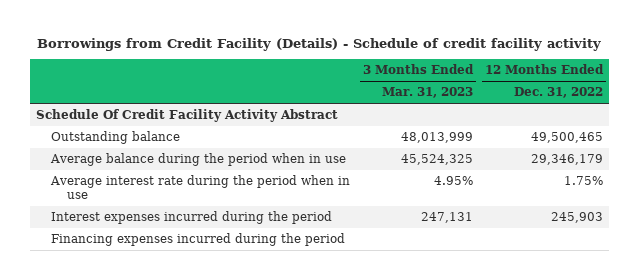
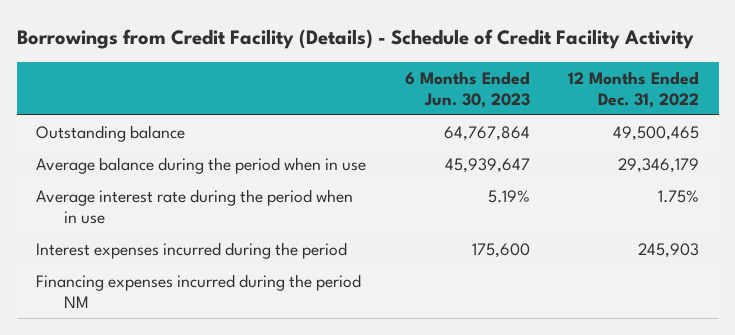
- Borrowings from Credit Facility (Details) - Schedule of credit facility activity
+ Borrowings from Credit Facility (Details) - Schedule of Credit Facility Activity
- | 3 Months Ended Mar. 31, 2023 | 12 Months Ended Dec. 31, 2022
+ | 6 Months Ended Jun. 30, 2023 | 12 Months Ended Dec. 31, 2022
- Schedule Of Credit Facility Activity Abstract
- Financing expenses incurred during the period
+ Financing expenses incurred during the period NM

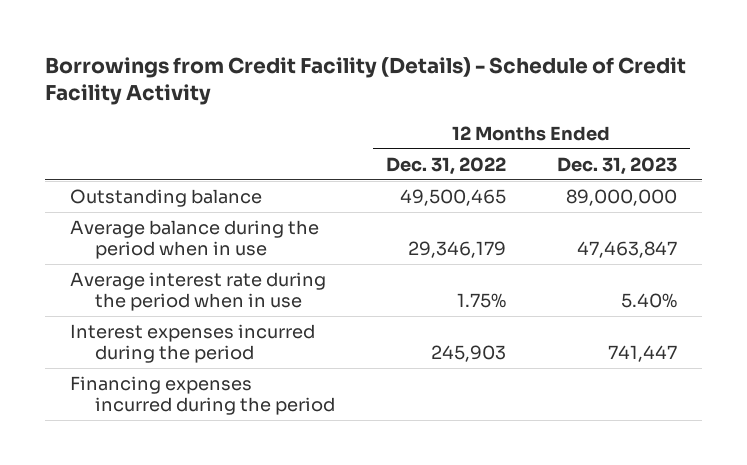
- | 6 Months Ended Jun. 30, 2023 | 12 Months Ended Dec. 31, 2022
+ | 12 Months Ended Dec. 31, 2022 | 12 Months Ended Dec. 31, 2023
- Financing expenses incurred during the period NM
+ Financing expenses incurred during the period

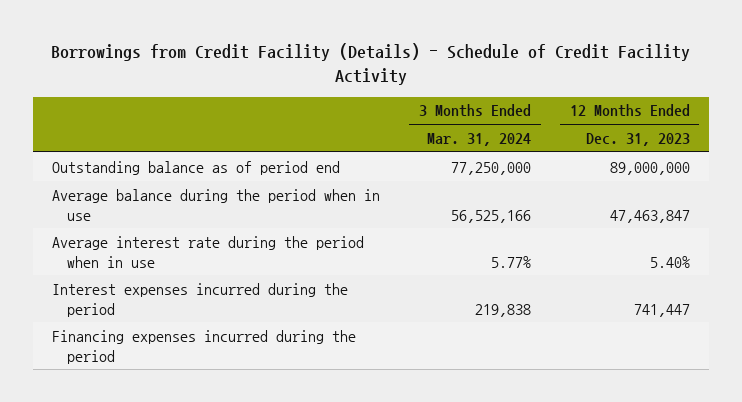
- | 12 Months Ended Dec. 31, 2022 | 12 Months Ended Dec. 31, 2023
+ | 3 Months Ended Mar. 31, 2024 | 12 Months Ended Dec. 31, 2023
- Outstanding balance | 49,500,465 | 89,000,000
+ Outstanding balance as of period end | 77,250,000 | 89,000,000

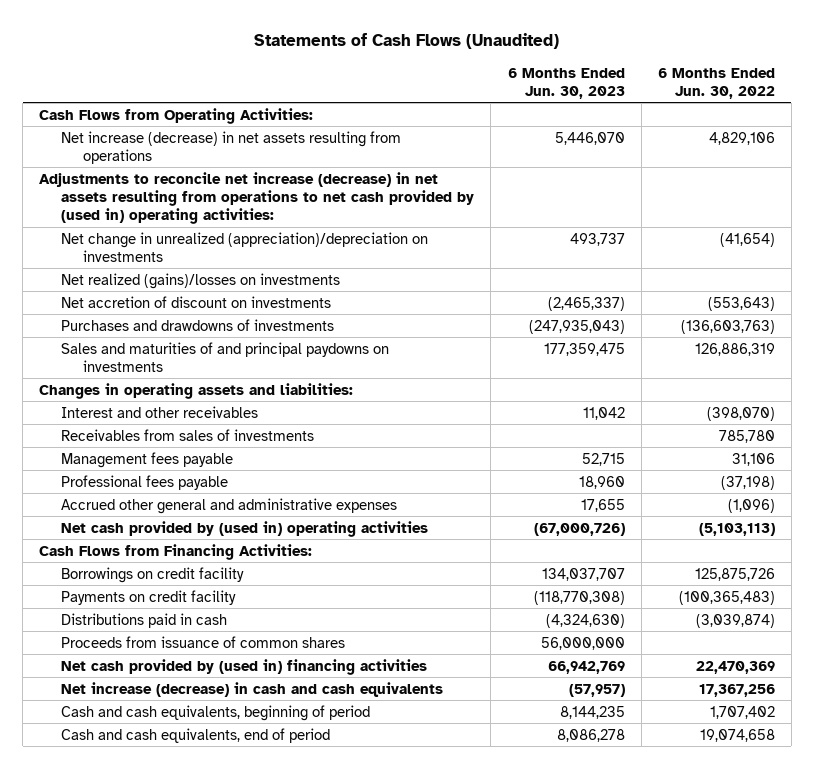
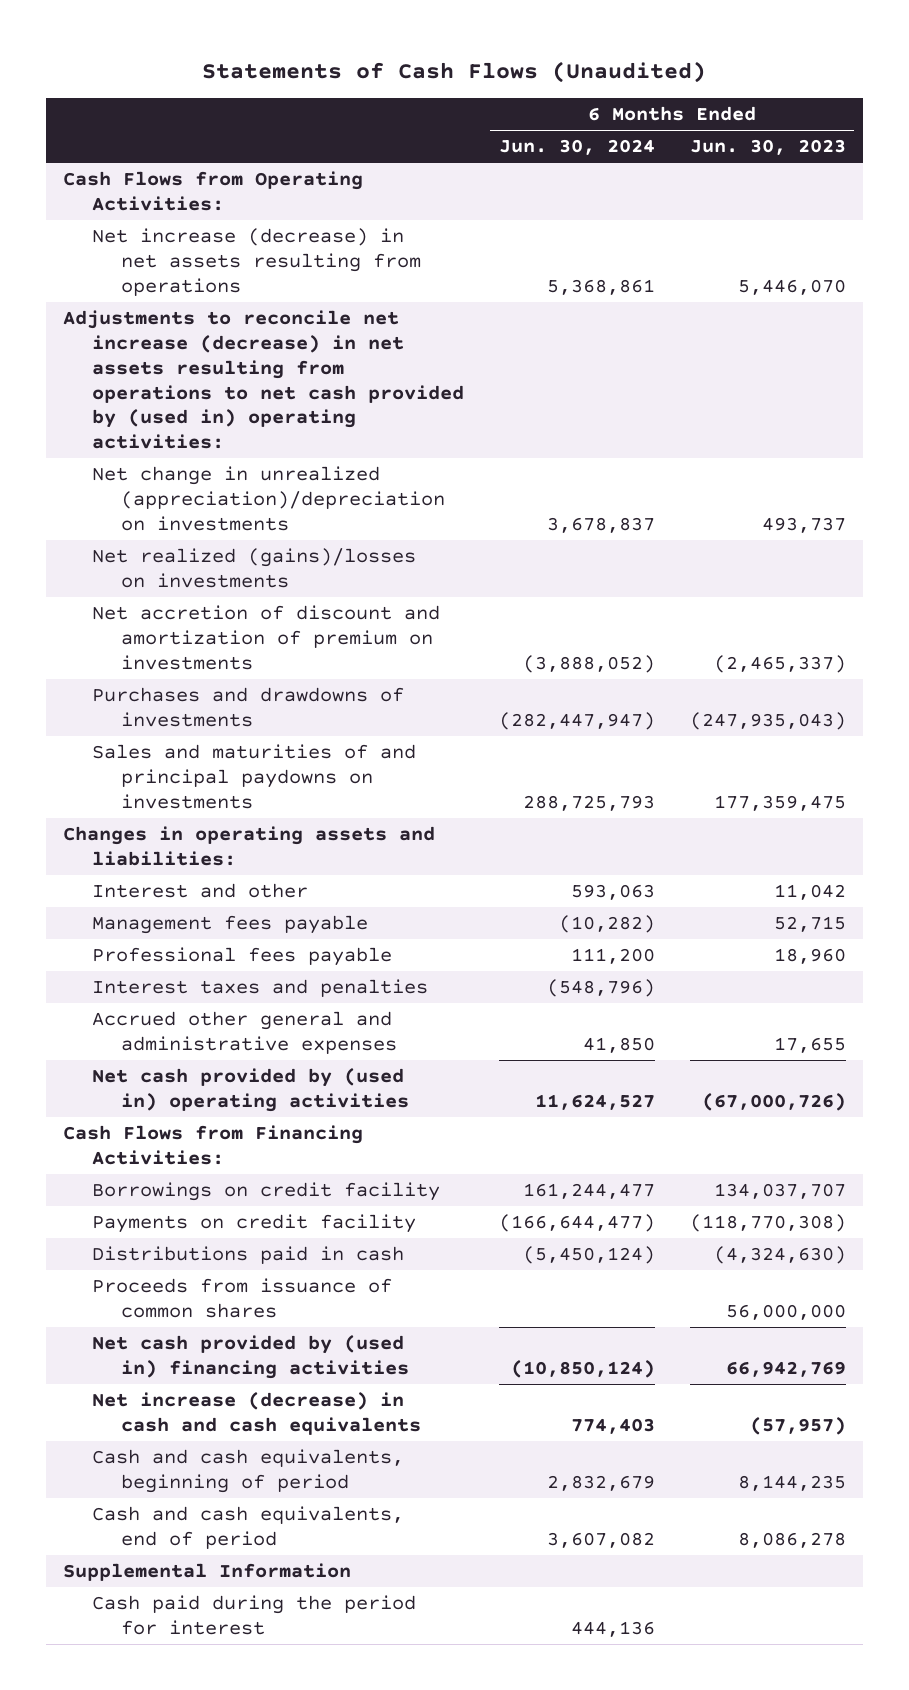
- | 6 Months Ended Jun. 30, 2023 | 6 Months Ended Jun. 30, 2022
+ | 6 Months Ended Jun. 30, 2024 | 6 Months Ended Jun. 30, 2023
- Net accretion of discount on investments | (2,465,337) | (553,643)
+ Net accretion of discount and amortization of premium on investments | (3,888,052) | (2,465,337)
- Interest and other receivables | 11,042 | (398,070)
- Receivables from sales of investments | | 785,780
+ Interest and other | 593,063 | 11,042
+ Interest taxes and penalties | (548,796) |
+ Supplemental Information
+ Cash paid during the period for interest | 444,136 |

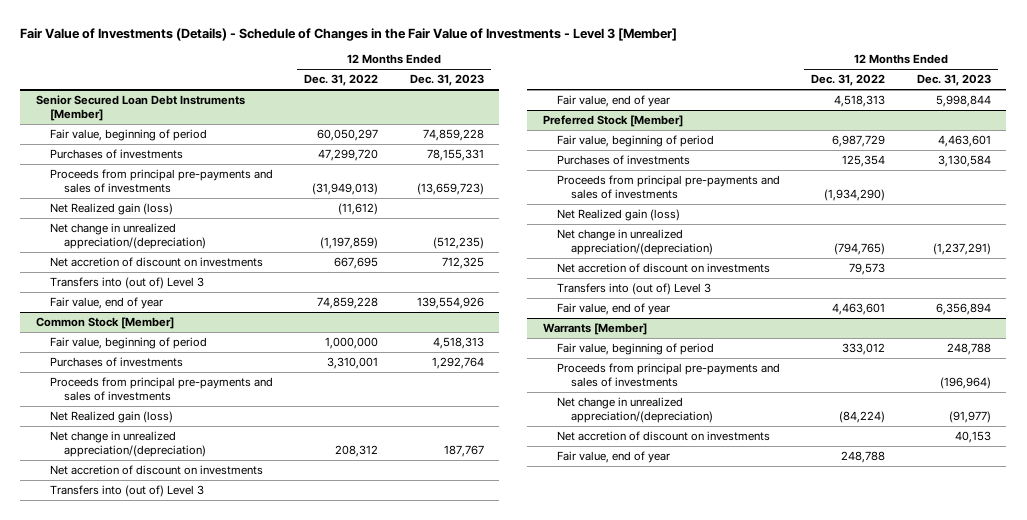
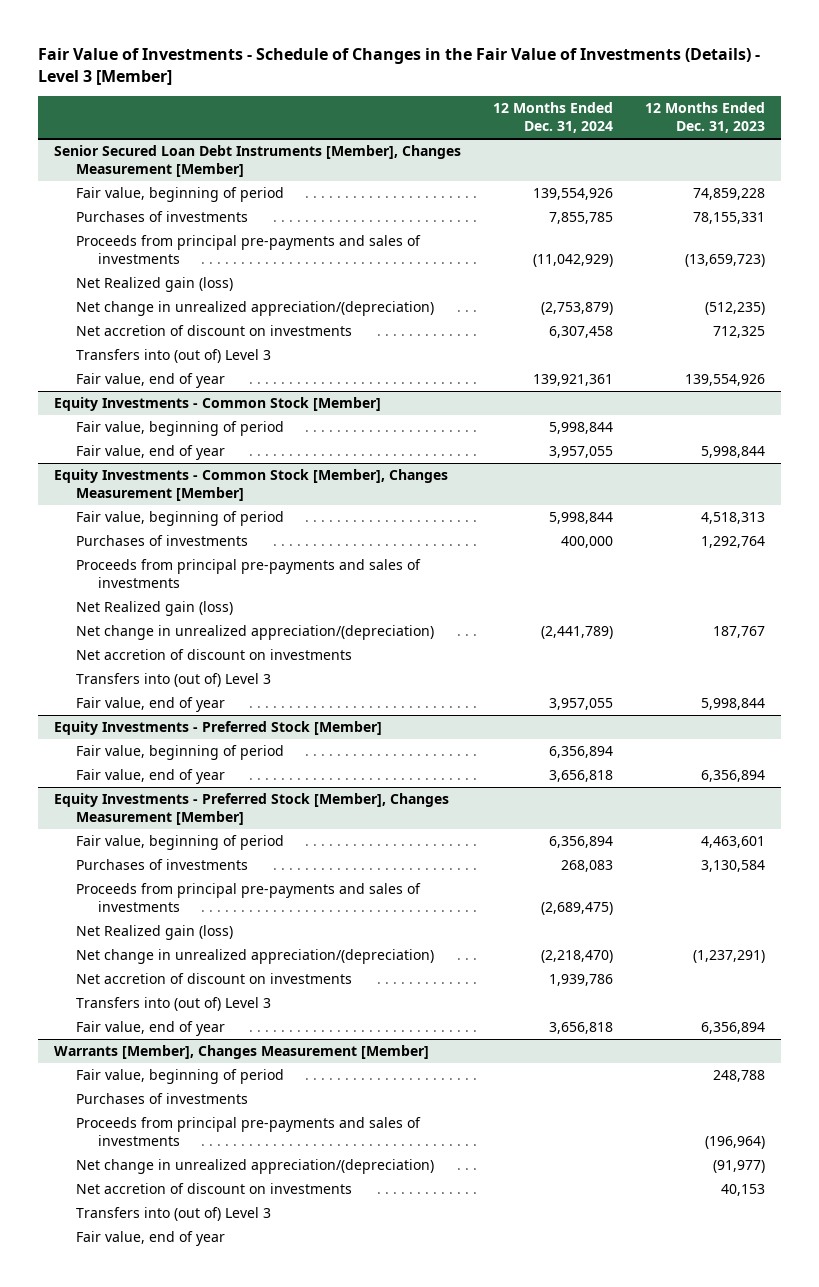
- Fair Value of Investments (Details) - Schedule of Changes in the Fair Value of Investments - Level 3 [Member]
+ Fair Value of Investments - Schedule of Changes in the Fair Value of Investments (Details) - Level 3 [Member]
- | 12 Months Ended Dec. 31, 2022 | 12 Months Ended Dec. 31, 2023
+ | 12 Months Ended Dec. 31, 2024 | 12 Months Ended Dec. 31, 2023
- Senior Secured Loan Debt Instruments [Member]
+ Senior Secured Loan Debt Instruments [Member], Changes Measurement [Member]
- Common Stock [Member]
+ Equity Investments - Common Stock [Member]
+ Fair value, beginning of period | 5,998,844 |
+ Fair value, end of year | 3,957,055 | 5,998,844
+ Equity Investments - Common Stock [Member], Changes Measurement [Member]
- Preferred Stock [Member]
+ Equity Investments - Preferred Stock [Member]
+ Fair value, beginning of period | 6,356,894 |
+ Fair value, end of year | 3,656,818 | 6,356,894
+ Equity Investments - Preferred Stock [Member], Changes Measurement [Member]
- Warrants [Member]
+ Warrants [Member], Changes Measurement [Member]
+ Purchases of investments
+ Transfers into (out of) Level 3

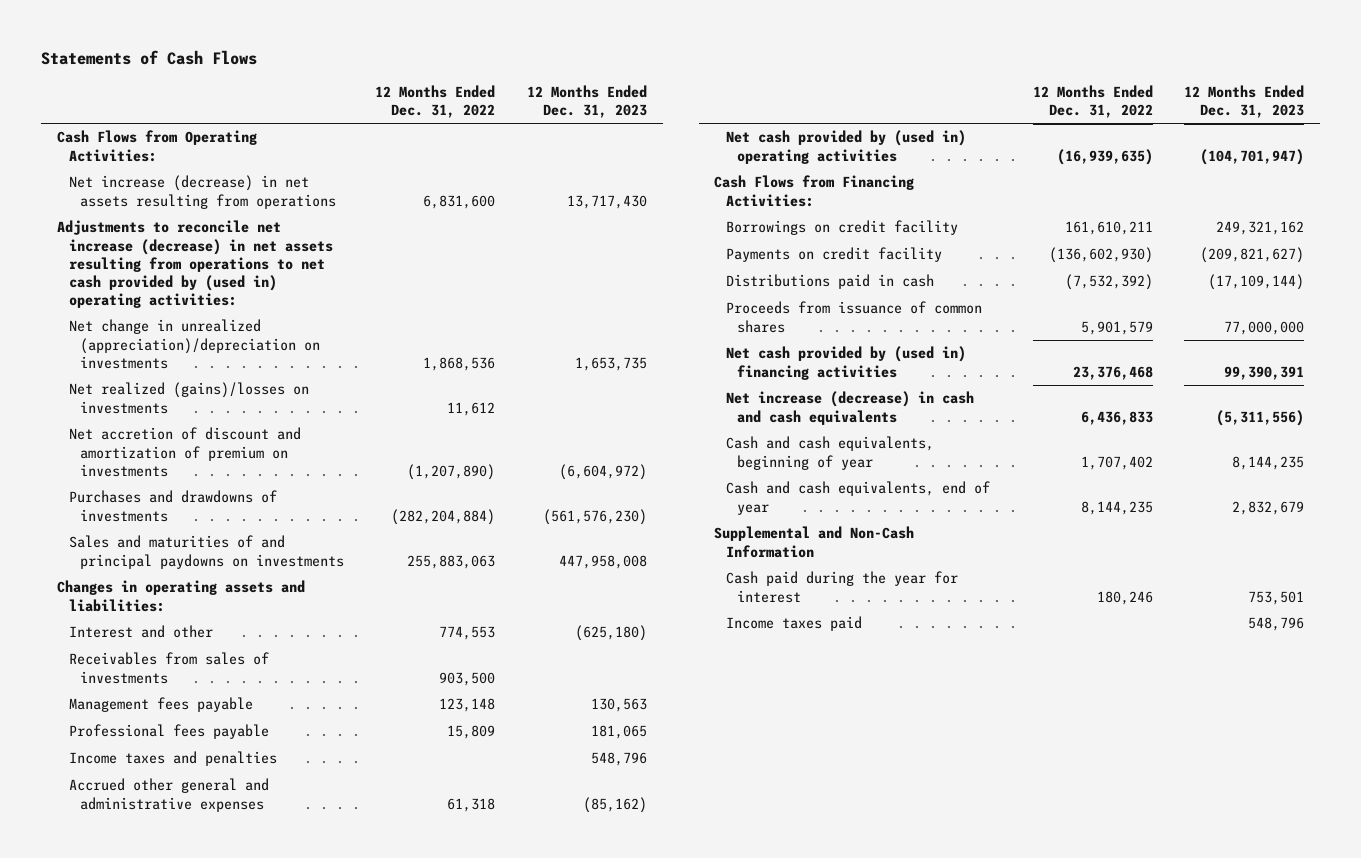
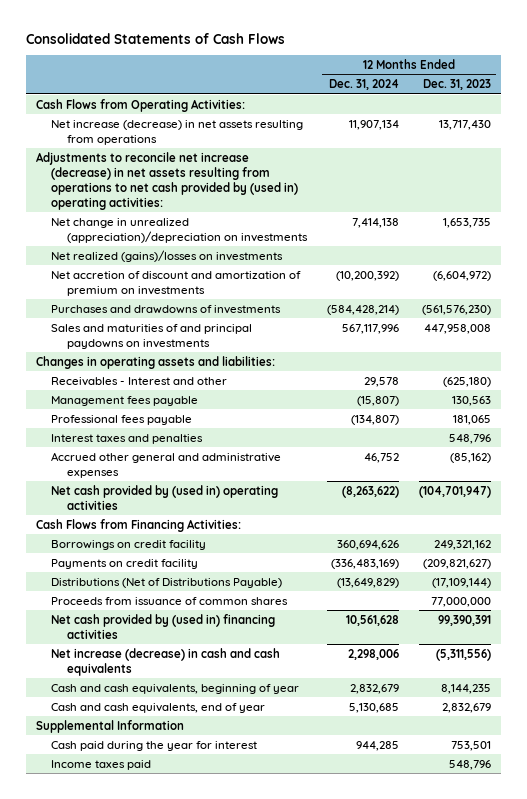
- Statements of Cash Flows
+ Consolidated Statements of Cash Flows
- | 12 Months Ended Dec. 31, 2022 | 12 Months Ended Dec. 31, 2023
+ | 12 Months Ended Dec. 31, 2024 | 12 Months Ended Dec. 31, 2023
- Interest and other | 774,553 | (625,180)
- Receivables from sales of investments | 903,500 |
+ Receivables - Interest and other | 29,578 | (625,180)
- Income taxes and penalties | | 548,796
+ Interest taxes and penalties | | 548,796
- Distributions paid in cash | (7,532,392) | (17,109,144)
+ Distributions (Net of Distributions Payable) | (13,649,829) | (17,109,144)
- Supplemental and Non-Cash Information
+ Supplemental Information

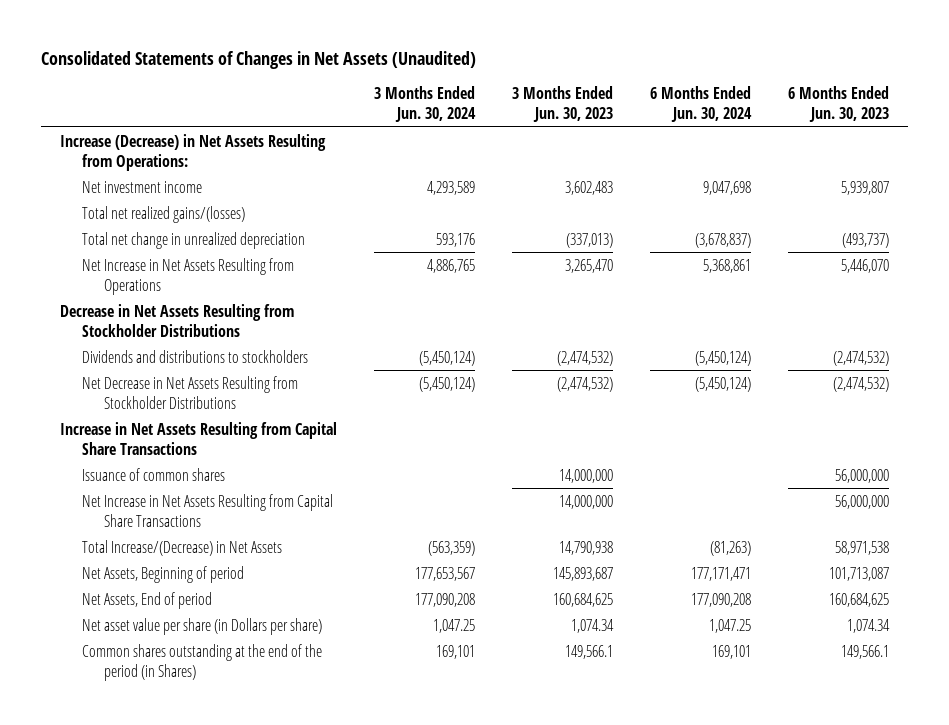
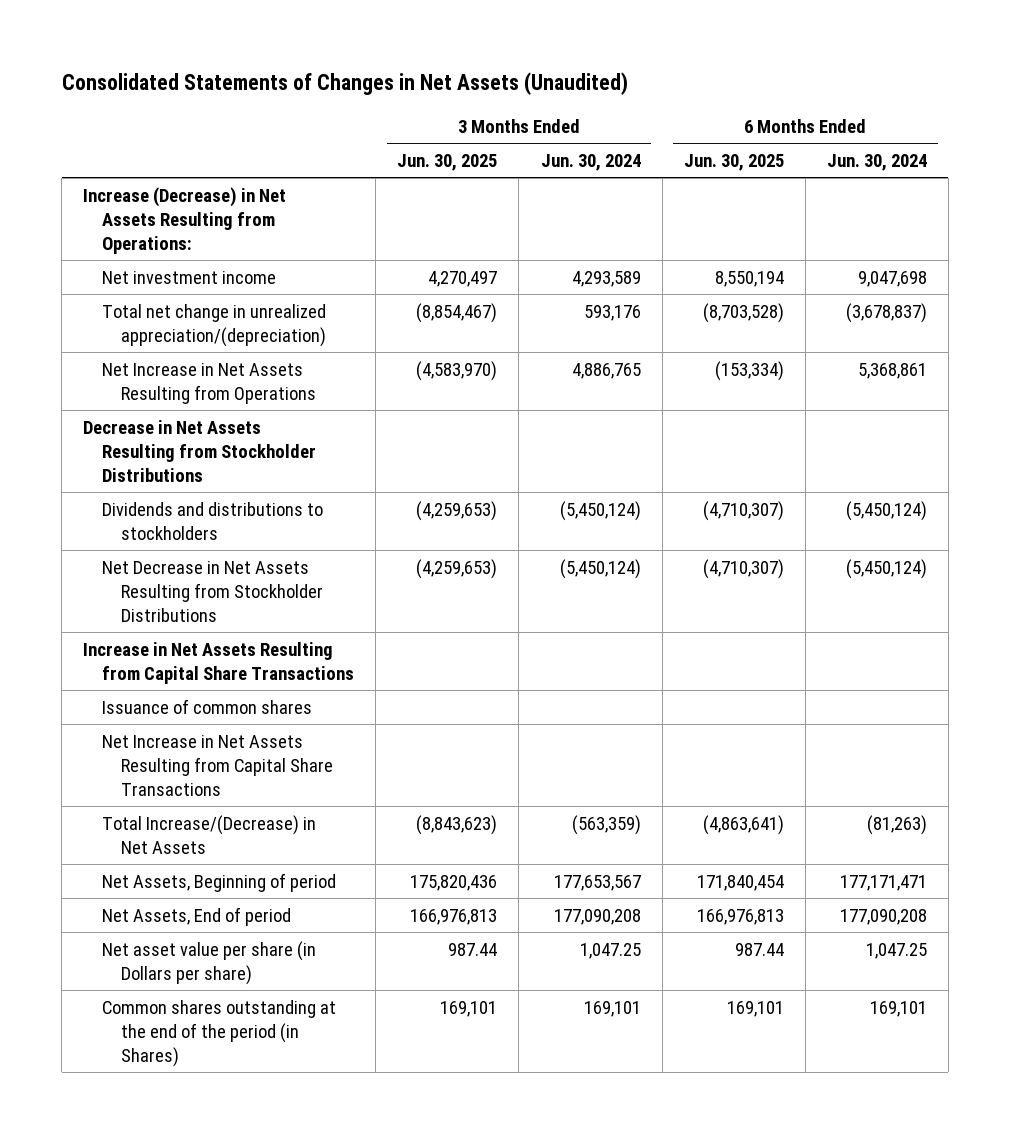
- | 3 Months Ended Jun. 30, 2024 | 3 Months Ended Jun. 30, 2023 | 6 Months Ended Jun. 30, 2024 | 6 Months Ended Jun. 30, 2023
+ | 3 Months Ended Jun. 30, 2025 | 3 Months Ended Jun. 30, 2024 | 6 Months Ended Jun. 30, 2025 | 6 Months Ended Jun. 30, 2024
- Total net realized gains/(losses)
- Total net change in unrealized depreciation | 593,176 | (337,013) | (3,678,837) | (493,737)
+ Total net change in unrealized appreciation/(depreciation) | (8,854,467) | 593,176 | (8,703,528) | (3,678,837)

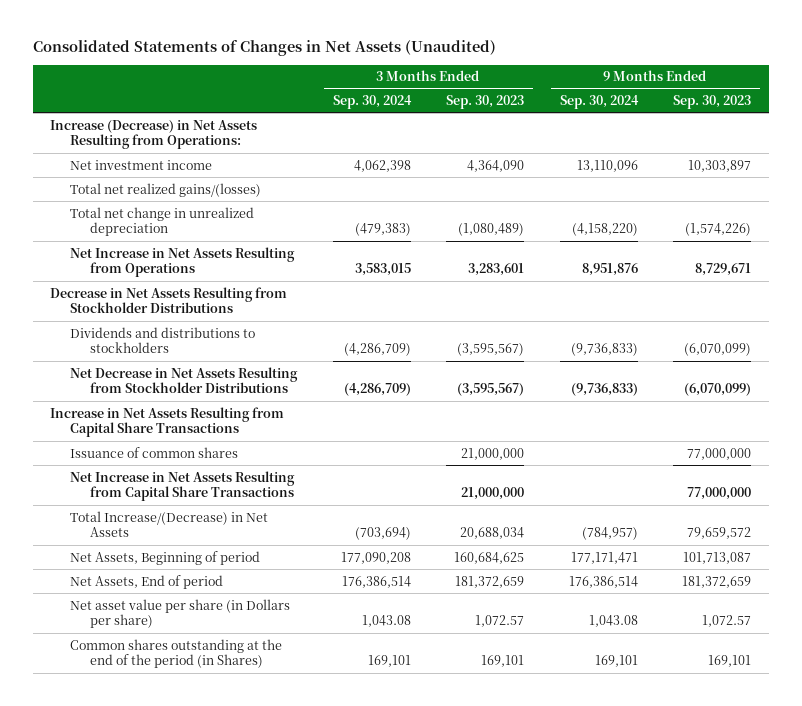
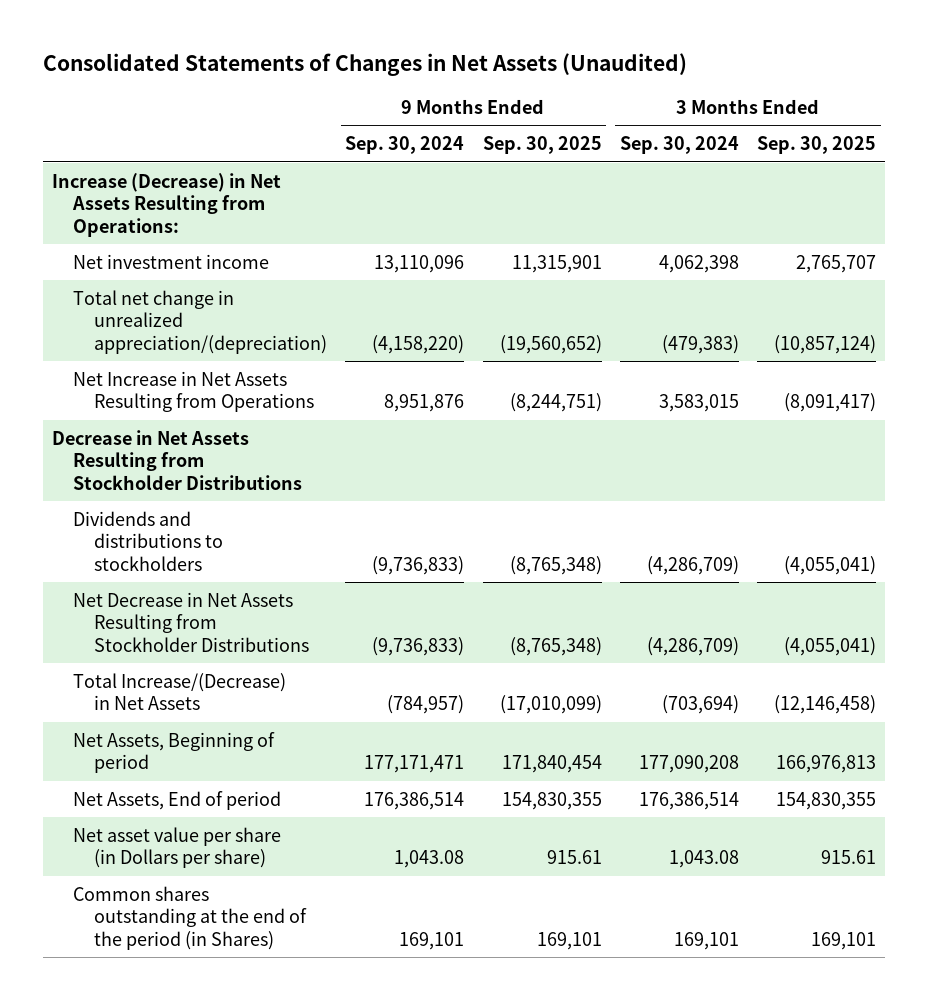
- | 3 Months Ended Sep. 30, 2024 | 3 Months Ended Sep. 30, 2023 | 9 Months Ended Sep. 30, 2024 | 9 Months Ended Sep. 30, 2023
+ | 9 Months Ended Sep. 30, 2024 | 9 Months Ended Sep. 30, 2025 | 3 Months Ended Sep. 30, 2024 | 3 Months Ended Sep. 30, 2025
- Total net realized gains/(losses)
- Total net change in unrealized depreciation | (479,383) | (1,080,489) | (4,158,220) | (1,574,226)
+ Total net change in unrealized appreciation/(depreciation) | (4,158,220) | (19,560,652) | (479,383) | (10,857,124)
- Increase in Net Assets Resulting from Capital Share Transactions
- Issuance of common shares | | 21,000,000 | | 77,000,000
- Net Increase in Net Assets Resulting from Capital Share Transactions | | 21,000,000 | | 77,000,000

